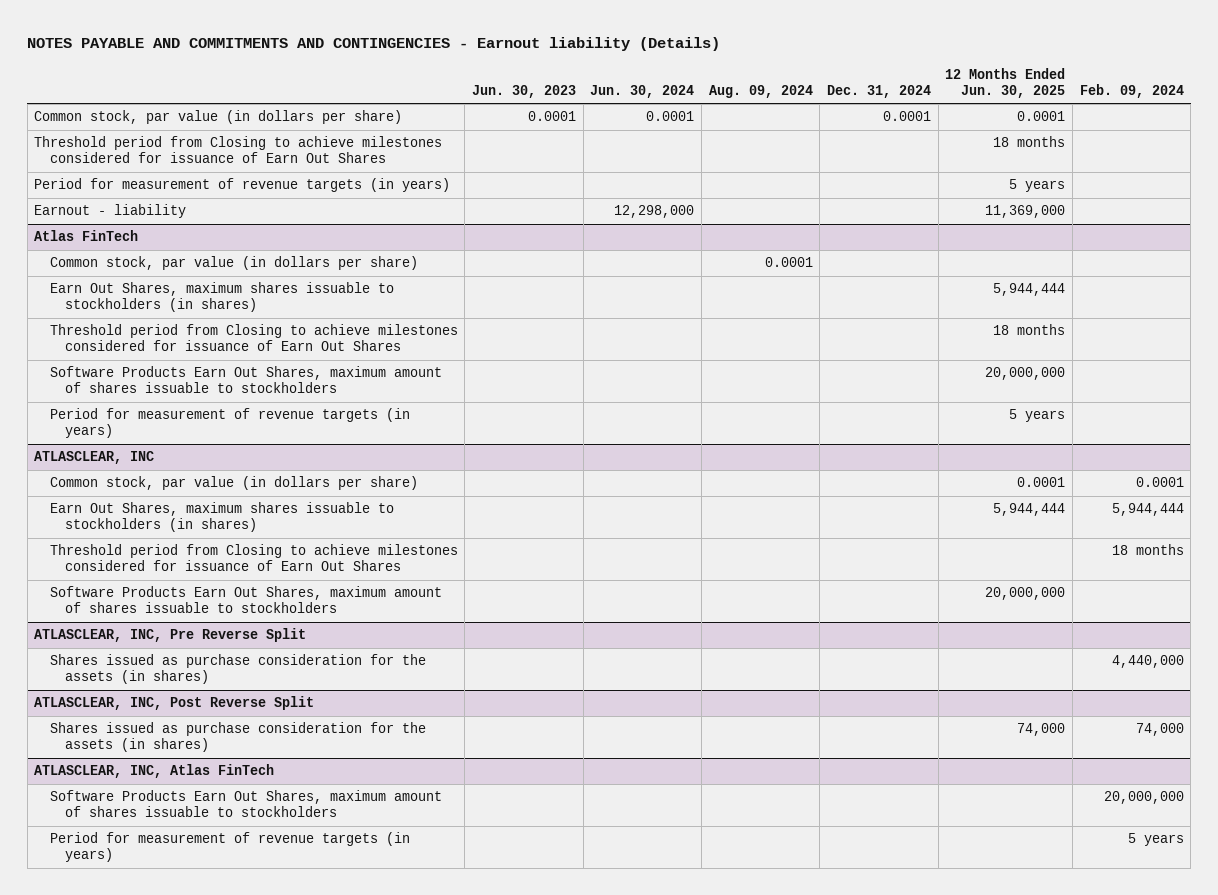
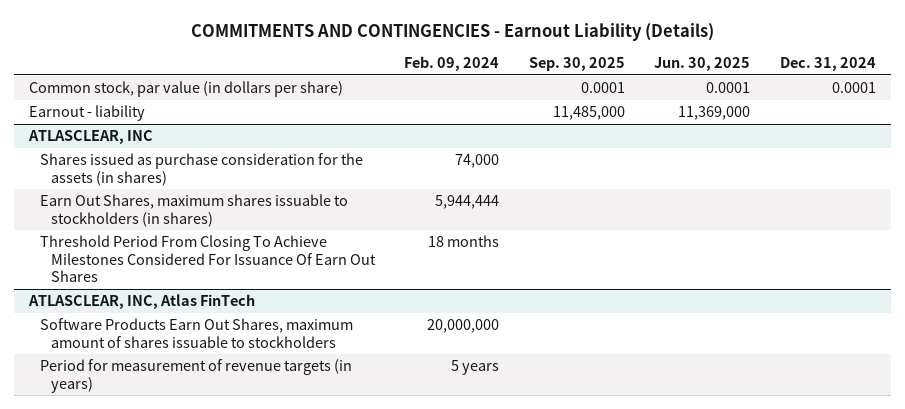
- NOTES PAYABLE AND COMMITMENTS AND CONTINGENCIES - Earnout liability (Details)
+ COMMITMENTS AND CONTINGENCIES - Earnout Liability (Details)
- | Jun. 30, 2023 | Jun. 30, 2024 | Aug. 09, 2024 | Dec. 31, 2024 | 12 Months Ended Jun. 30, 2025 | Feb. 09, 2024
+ | Feb. 09, 2024 | Sep. 30, 2025 | Jun. 30, 2025 | Dec. 31, 2024
- Threshold period from Closing to achieve milestones considered for issuance of Earn Out Shares | | | | | 18 months |
- Period for measurement of revenue targets (in years) | | | | | 5 years |
- Atlas FinTech
- Common stock, par value (in dollars per share) | | | 0.0001 | | |
- Earn Out Shares, maximum shares issuable to stockholders (in shares) | | | | | 5,944,444 |
- Threshold period from Closing to achieve milestones considered for issuance of Earn Out Shares | | | | | 18 months |
- Software Products Earn Out Shares, maximum amount of shares issuable to stockholders | | | | | 20,000,000 |
- Period for measurement of revenue targets (in years) | | | | | 5 years |
@ ATLASCLEAR, INC
- Common stock, par value (in dollars per share) | | | | | 0.0001 | 0.0001
+ Shares issued as purchase consideration for the assets (in shares) | 74,000 | | |
- Threshold period from Closing to achieve milestones considered for issuance of Earn Out Shares | | | | | | 18 months
- Software Products Earn Out Shares, maximum amount of shares issuable to stockholders | | | | | 20,000,000 |
- ATLASCLEAR, INC, Pre Reverse Split
- Shares issued as purchase consideration for the assets (in shares) | | | | | | 4,440,000
- ATLASCLEAR, INC, Post Reverse Split
- Shares issued as purchase consideration for the assets (in shares) | | | | | 74,000 | 74,000
@ ATLASCLEAR, INC
+ Threshold Period From Closing To Achieve Milestones Considered For Issuance Of Earn Out Shares | 18 months | | |

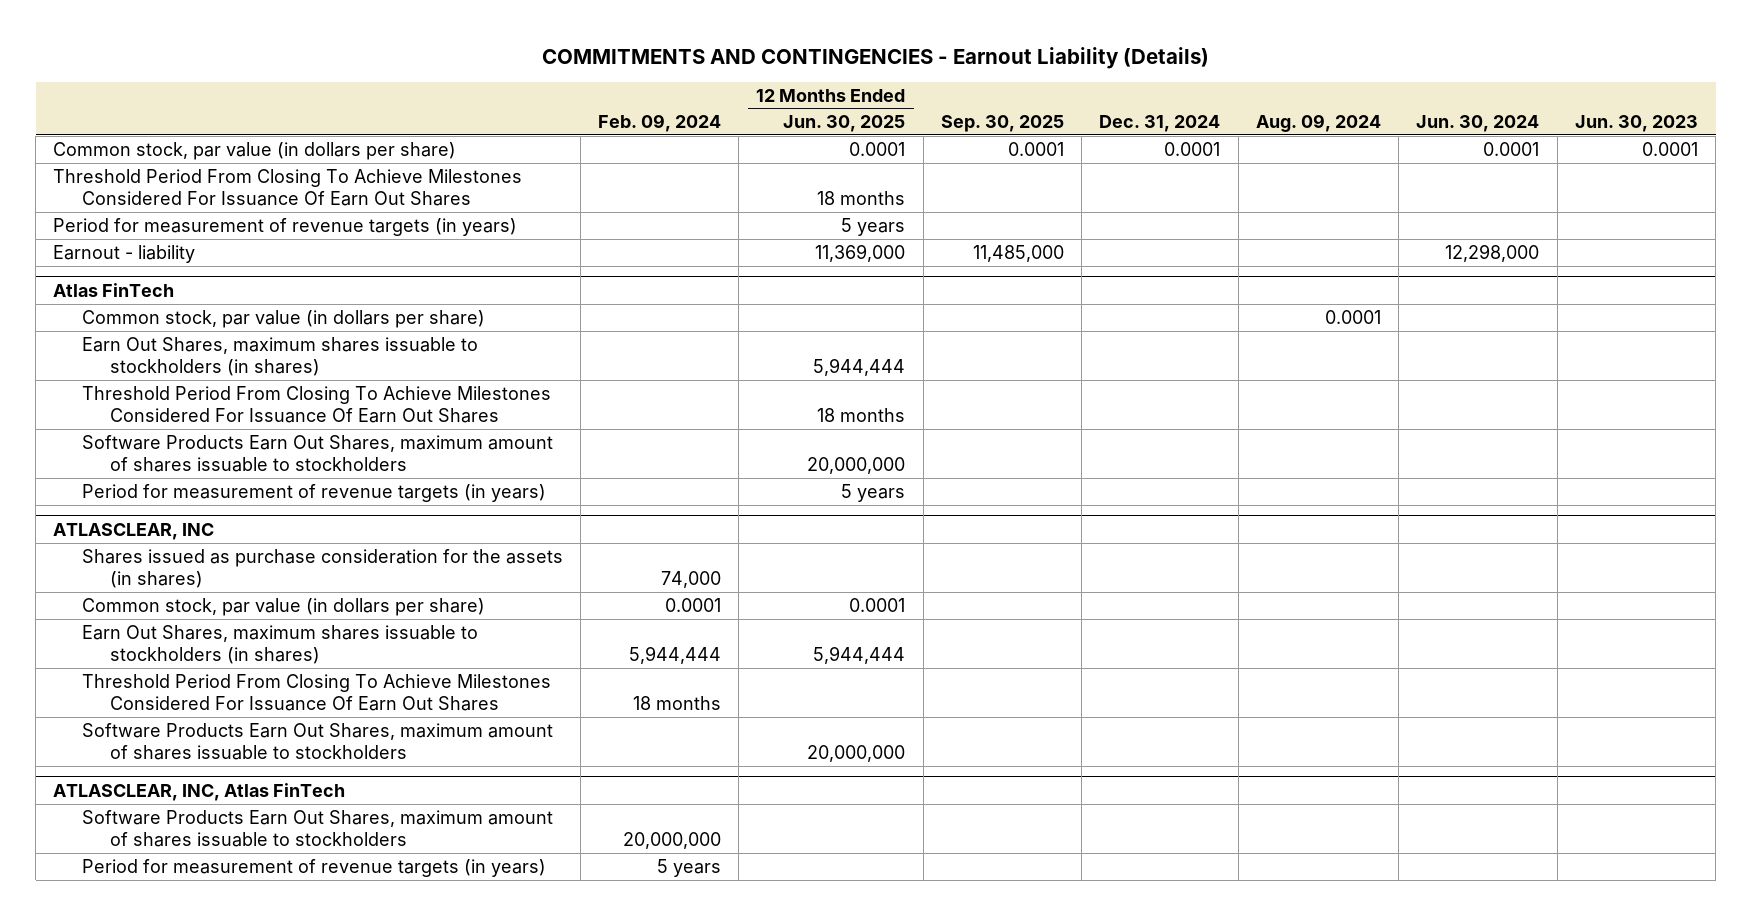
- | Feb. 09, 2024 | Sep. 30, 2025 | Jun. 30, 2025 | Dec. 31, 2024
+ | Feb. 09, 2024 | 12 Months Ended Jun. 30, 2025 | Sep. 30, 2025 | Dec. 31, 2024 | Aug. 09, 2024 | Jun. 30, 2024 | Jun. 30, 2023
+ Threshold Period From Closing To Achieve Milestones Considered For Issuance Of Earn Out Shares | | 18 months | | | | |
+ Period for measurement of revenue targets (in years) | | 5 years | | | | |
+ Atlas FinTech
+ Common stock, par value (in dollars per share) | | | | | 0.0001 | |
+ Earn Out Shares, maximum shares issuable to stockholders (in shares) | | 5,944,444 | | | | |
+ Threshold Period From Closing To Achieve Milestones Considered For Issuance Of Earn Out Shares | | 18 months | | | | |
+ Software Products Earn Out Shares, maximum amount of shares issuable to stockholders | | 20,000,000 | | | | |
+ Period for measurement of revenue targets (in years) | | 5 years | | | | |
@ ATLASCLEAR, INC
+ Common stock, par value (in dollars per share) | 0.0001 | 0.0001 | | | | |
+ Software Products Earn Out Shares, maximum amount of shares issuable to stockholders | | 20,000,000 | | | | |

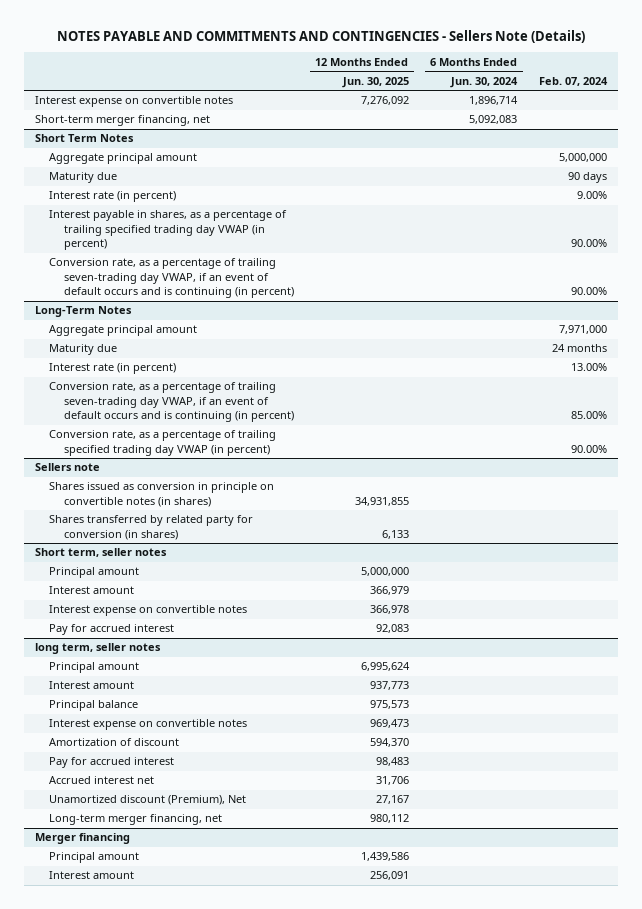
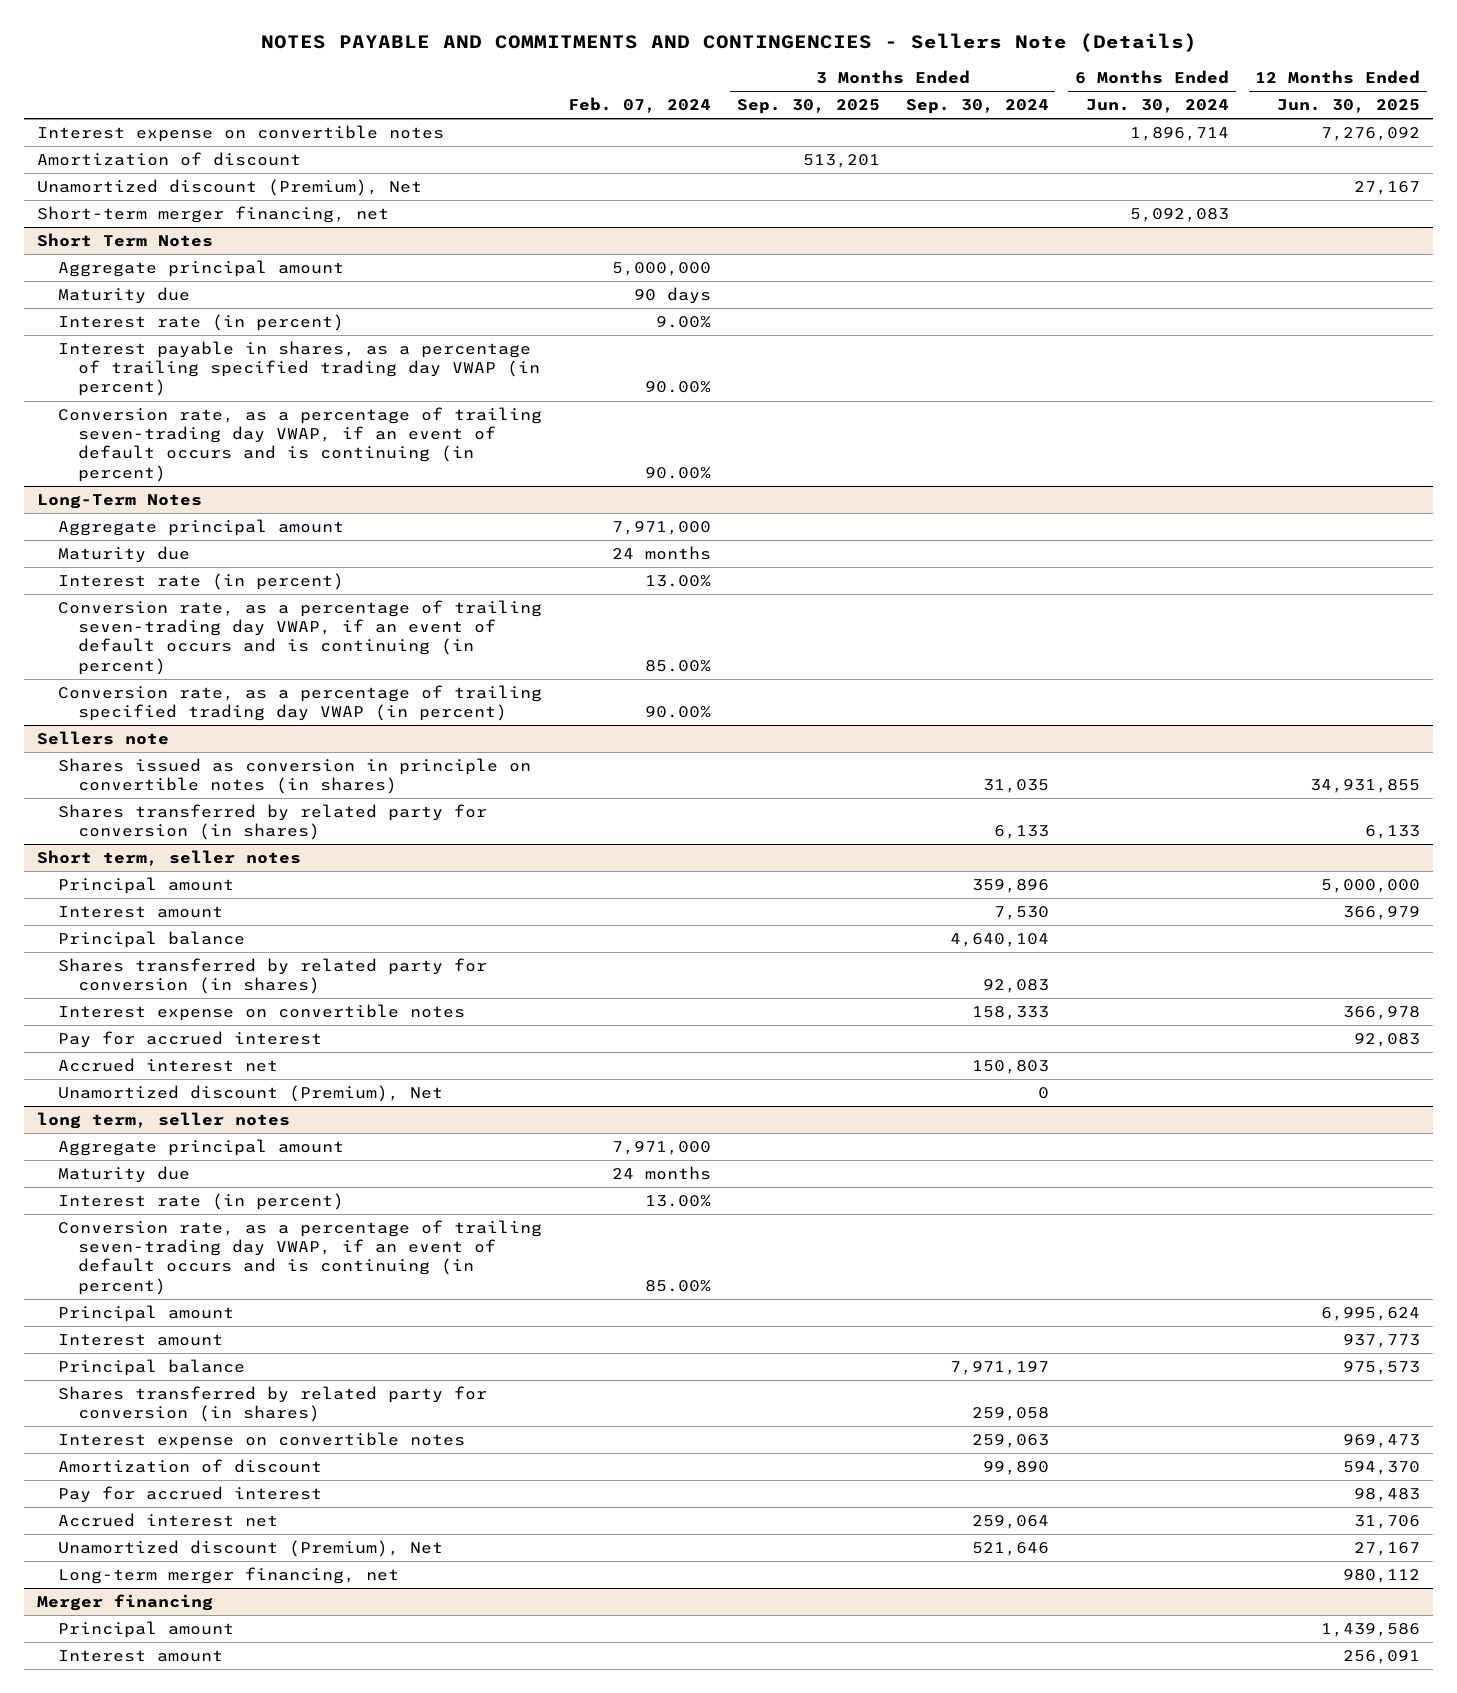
- | 12 Months Ended Jun. 30, 2025 | 6 Months Ended Jun. 30, 2024 | Feb. 07, 2024
+ | Feb. 07, 2024 | 3 Months Ended Sep. 30, 2025 | 3 Months Ended Sep. 30, 2024 | 6 Months Ended Jun. 30, 2024 | 12 Months Ended Jun. 30, 2025
+ Amortization of discount | | 513,201 | | |
+ Unamortized discount (Premium), Net | | | | | 27,167
@ Short term, seller notes
+ Principal balance | | | 4,640,104 | |
+ Shares transferred by related party for conversion (in shares) | | | 92,083 | |
+ Accrued interest net | | | 150,803 | |
+ Unamortized discount (Premium), Net | | | 0 | |
@ long term, seller notes
+ Aggregate principal amount | 7,971,000 | | | |
+ Maturity due | 24 months | | | |
+ Interest rate (in percent) | 13.00% | | | |
+ Conversion rate, as a percentage of trailing seven-trading day VWAP, if an event of default occurs and is continuing (in percent) | 85.00% | | | |
+ Shares transferred by related party for conversion (in shares) | | | 259,058 | |

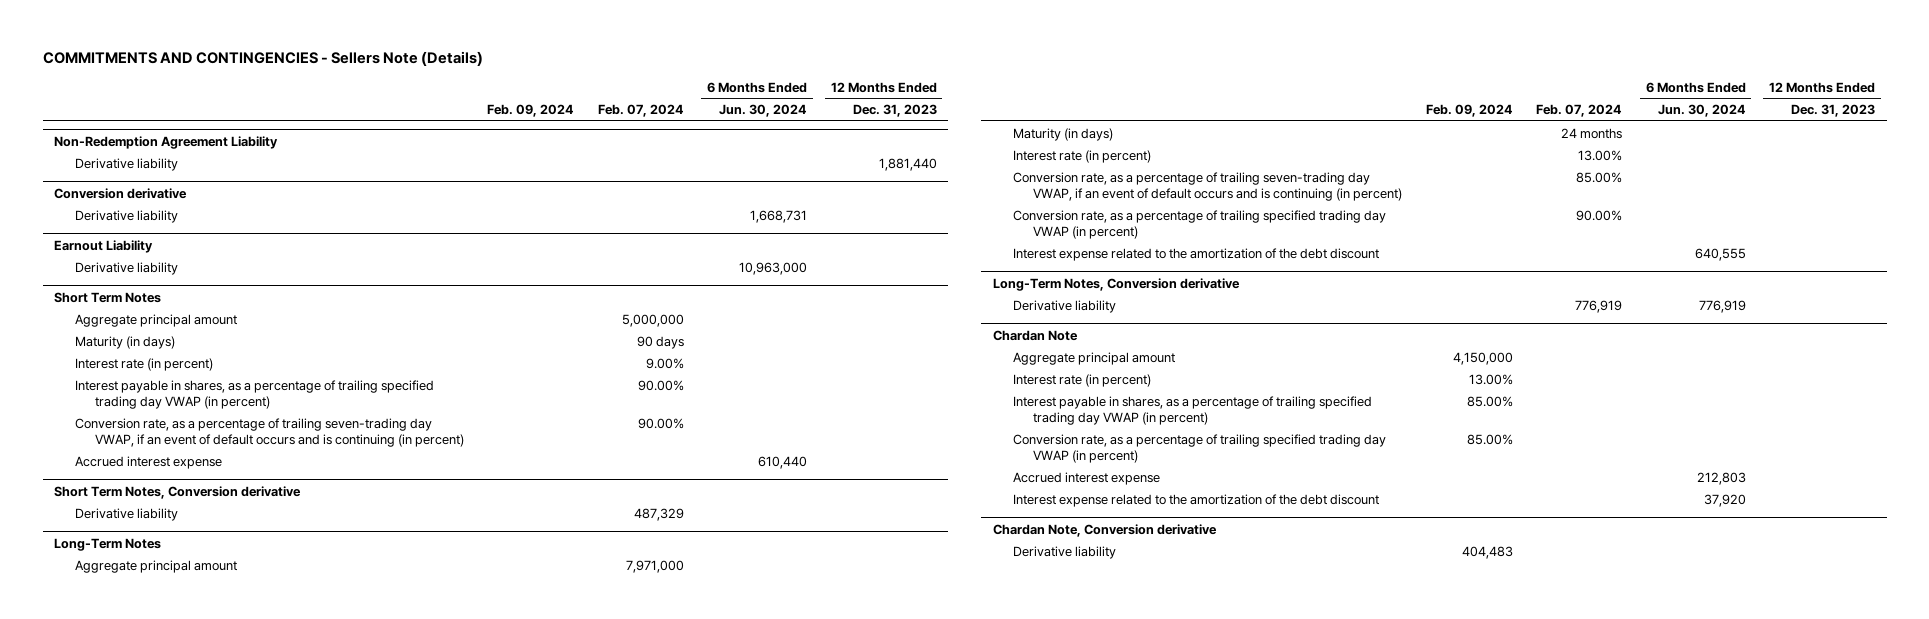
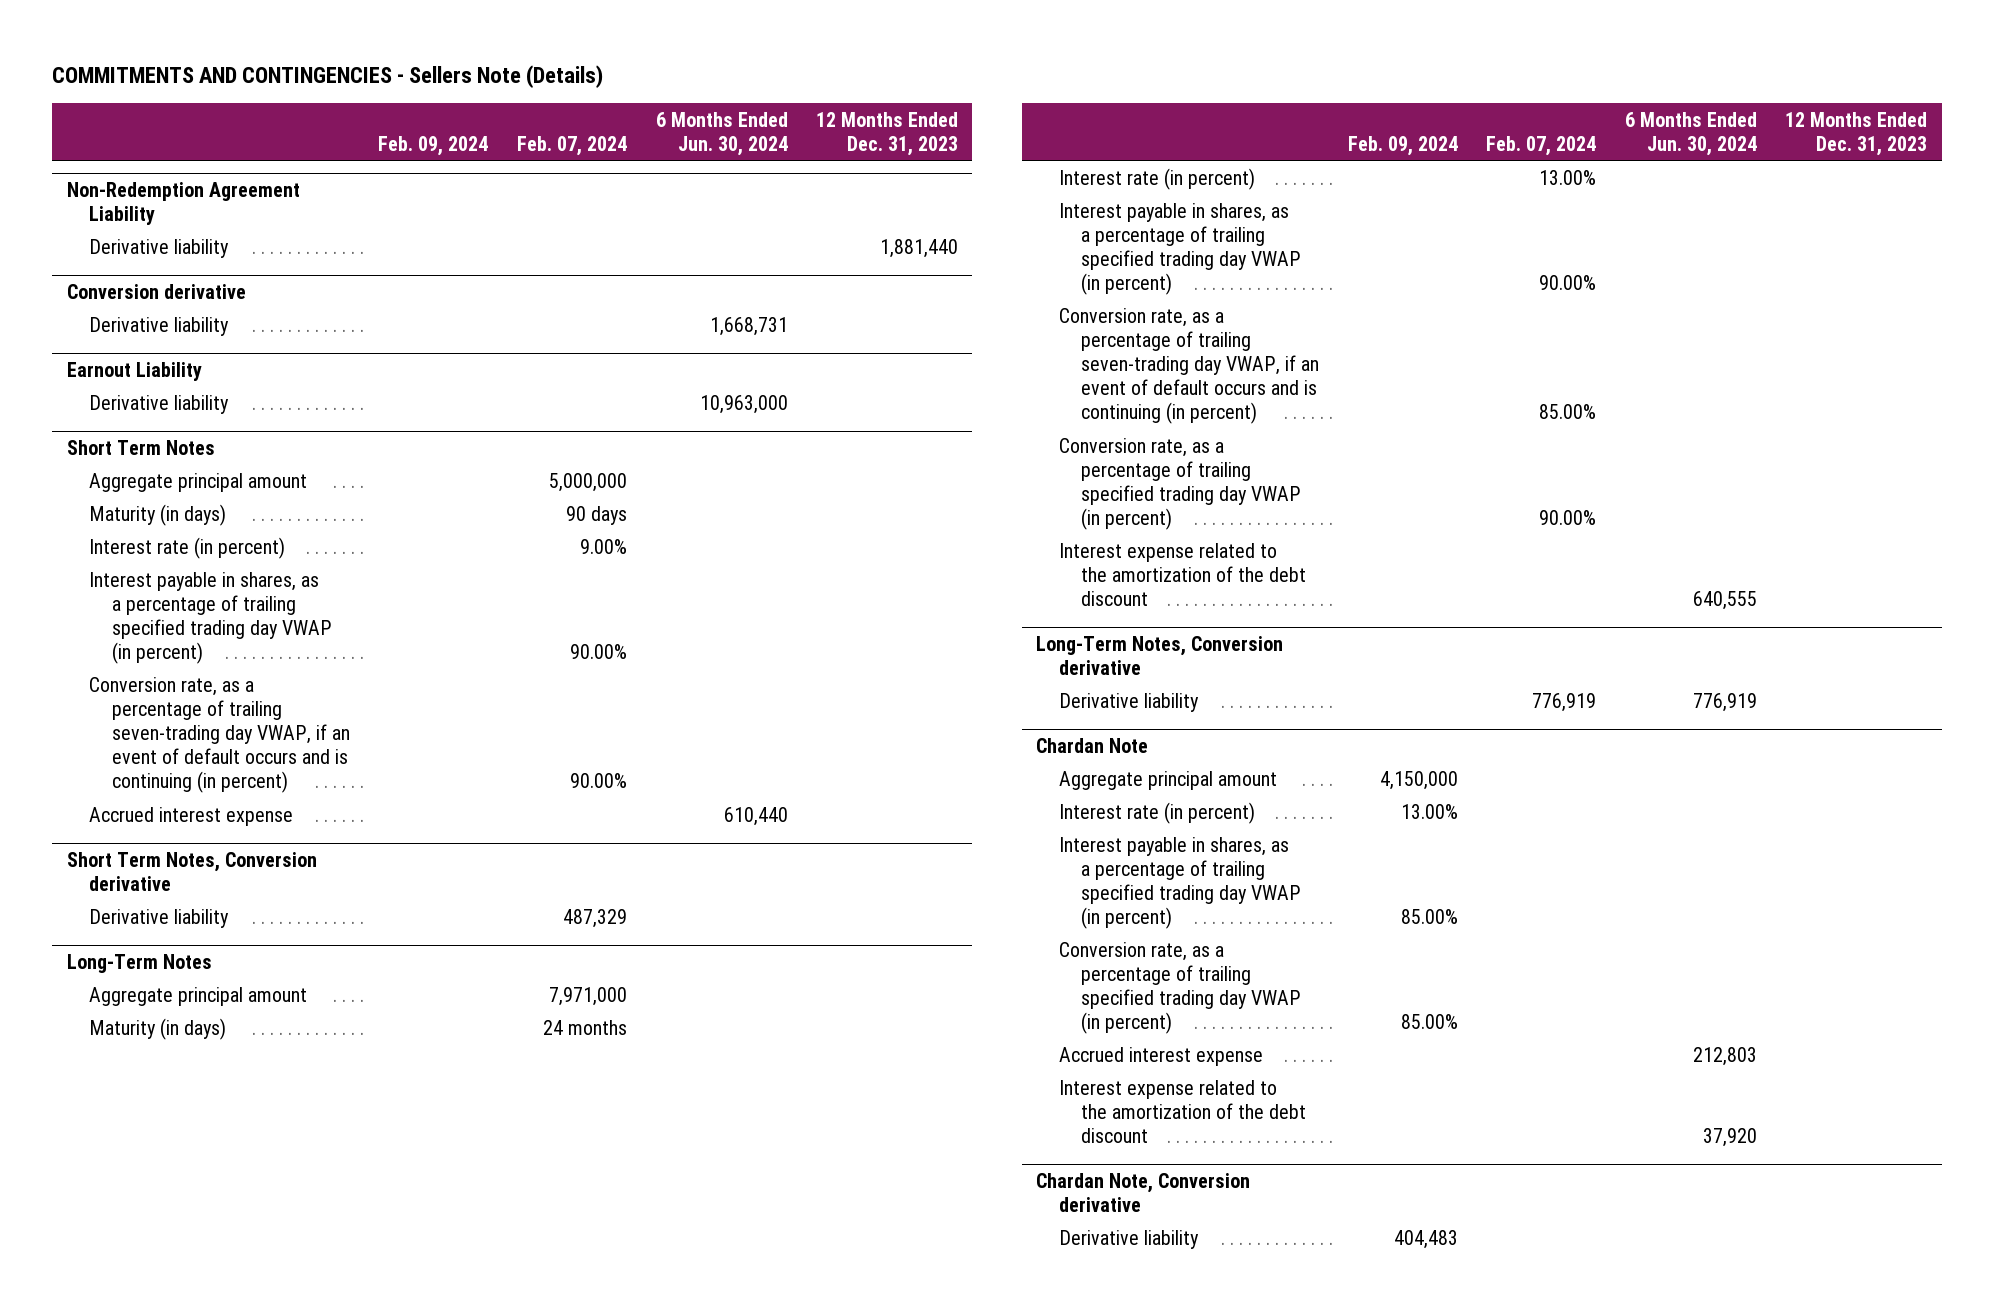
@ Long-Term Notes
+ Interest payable in shares, as a percentage of trailing specified trading day VWAP (in percent) | | 90.00% | |

